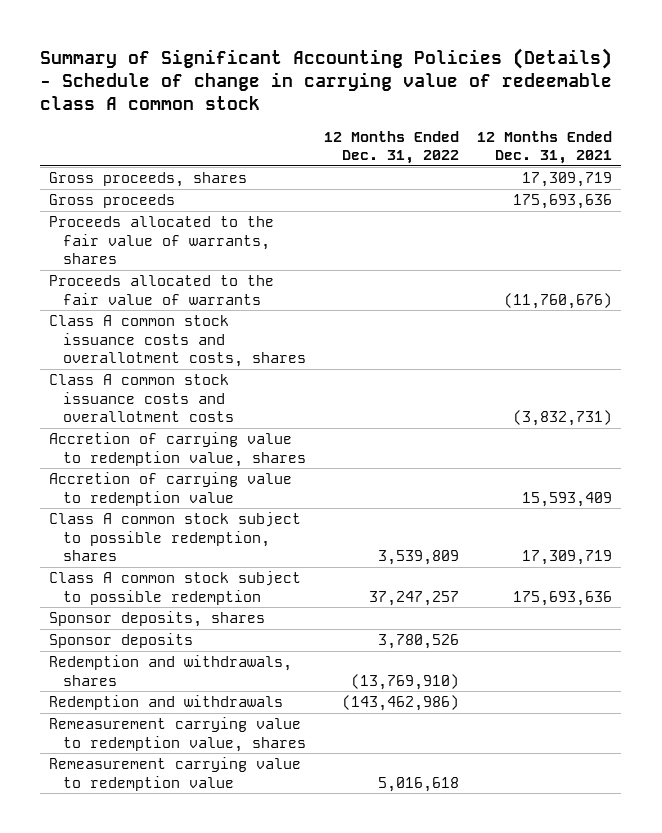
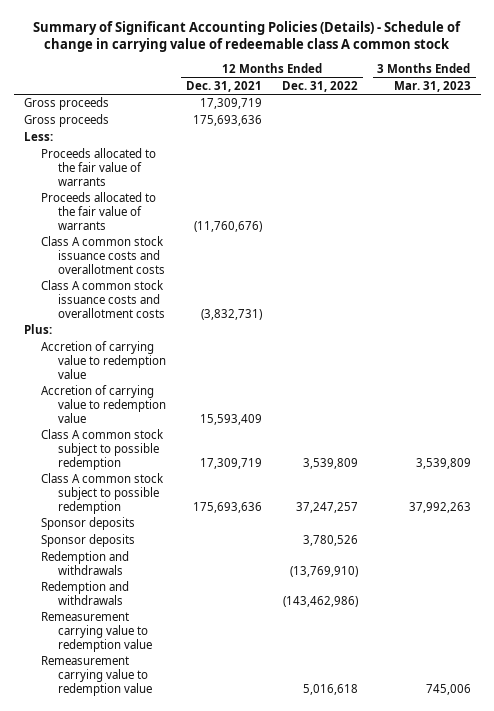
- | 12 Months Ended Dec. 31, 2022 | 12 Months Ended Dec. 31, 2021
+ | 12 Months Ended Dec. 31, 2021 | 12 Months Ended Dec. 31, 2022 | 3 Months Ended Mar. 31, 2023
- Gross proceeds, shares | | 17,309,719
+ Gross proceeds | 17,309,719 | |
- Proceeds allocated to the fair value of warrants, shares
+ Less:
+ Proceeds allocated to the fair value of warrants
- Class A common stock issuance costs and overallotment costs, shares
+ Class A common stock issuance costs and overallotment costs
- Accretion of carrying value to redemption value, shares
+ Plus:
+ Accretion of carrying value to redemption value
- Class A common stock subject to possible redemption, shares | 3,539,809 | 17,309,719
+ Class A common stock subject to possible redemption | 17,309,719 | 3,539,809 | 3,539,809
- Sponsor deposits, shares
+ Sponsor deposits
- Redemption and withdrawals, shares | (13,769,910) |
+ Redemption and withdrawals | | (13,769,910) |
- Remeasurement carrying value to redemption value, shares
+ Remeasurement carrying value to redemption value

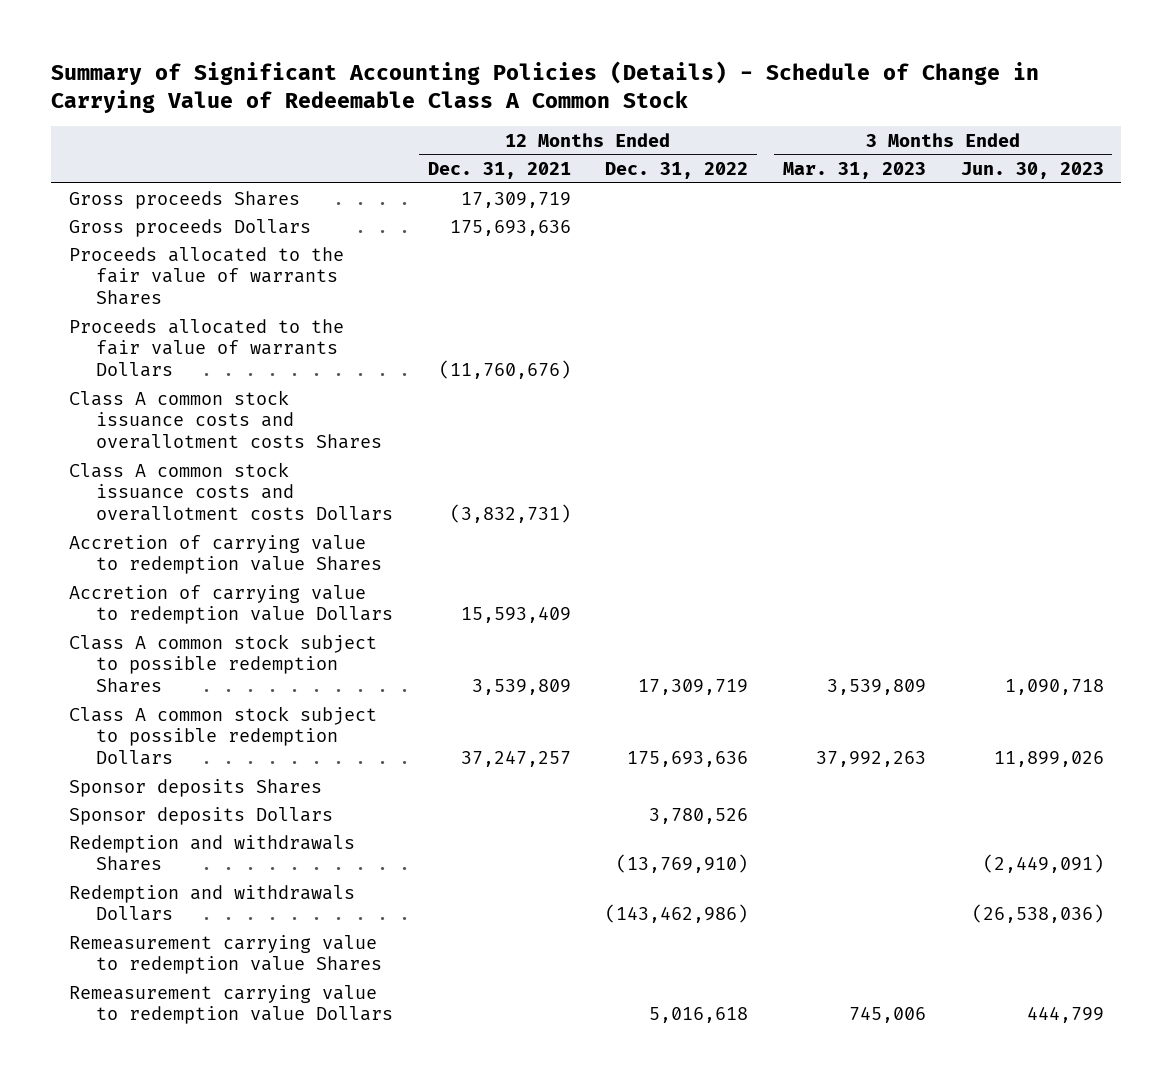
- Summary of Significant Accounting Policies (Details) - Schedule of change in carrying value of redeemable class A common stock
+ Summary of Significant Accounting Policies (Details) - Schedule of Change in Carrying Value of Redeemable Class A Common Stock
- | 12 Months Ended Dec. 31, 2021 | 12 Months Ended Dec. 31, 2022 | 3 Months Ended Mar. 31, 2023
+ | 12 Months Ended Dec. 31, 2021 | 12 Months Ended Dec. 31, 2022 | 3 Months Ended Mar. 31, 2023 | 3 Months Ended Jun. 30, 2023
- Gross proceeds | 17,309,719 | |
- Gross proceeds | 175,693,636 | |
- Less:
- Proceeds allocated to the fair value of warrants
- Proceeds allocated to the fair value of warrants | (11,760,676) | |
- Class A common stock issuance costs and overallotment costs
- Class A common stock issuance costs and overallotment costs | (3,832,731) | |
- Plus:
- Accretion of carrying value to redemption value
- Accretion of carrying value to redemption value | 15,593,409 | |
- Class A common stock subject to possible redemption | 17,309,719 | 3,539,809 | 3,539,809
- Class A common stock subject to possible redemption | 175,693,636 | 37,247,257 | 37,992,263
- Sponsor deposits
- Sponsor deposits | | 3,780,526 |
- Redemption and withdrawals | | (13,769,910) |
- Redemption and withdrawals | | (143,462,986) |
- Remeasurement carrying value to redemption value
- Remeasurement carrying value to redemption value | | 5,016,618 | 745,006
+ Gross proceeds Shares | 17,309,719 | | |
+ Gross proceeds Dollars | 175,693,636 | | |
+ Proceeds allocated to the fair value of warrants Shares
+ Proceeds allocated to the fair value of warrants Dollars | (11,760,676) | | |
+ Class A common stock issuance costs and overallotment costs Shares
+ Class A common stock issuance costs and overallotment costs Dollars | (3,832,731) | | |
+ Accretion of carrying value to redemption value Shares
+ Accretion of carrying value to redemption value Dollars | 15,593,409 | | |
+ Class A common stock subject to possible redemption Shares | 3,539,809 | 17,309,719 | 3,539,809 | 1,090,718
+ Class A common stock subject to possible redemption Dollars | 37,247,257 | 175,693,636 | 37,992,263 | 11,899,026
+ Sponsor deposits Shares
+ Sponsor deposits Dollars | | 3,780,526 | |
+ Redemption and withdrawals Shares | | (13,769,910) | | (2,449,091)
+ Redemption and withdrawals Dollars | | (143,462,986) | | (26,538,036)
+ Remeasurement carrying value to redemption value Shares
+ Remeasurement carrying value to redemption value Dollars | | 5,016,618 | 745,006 | 444,799

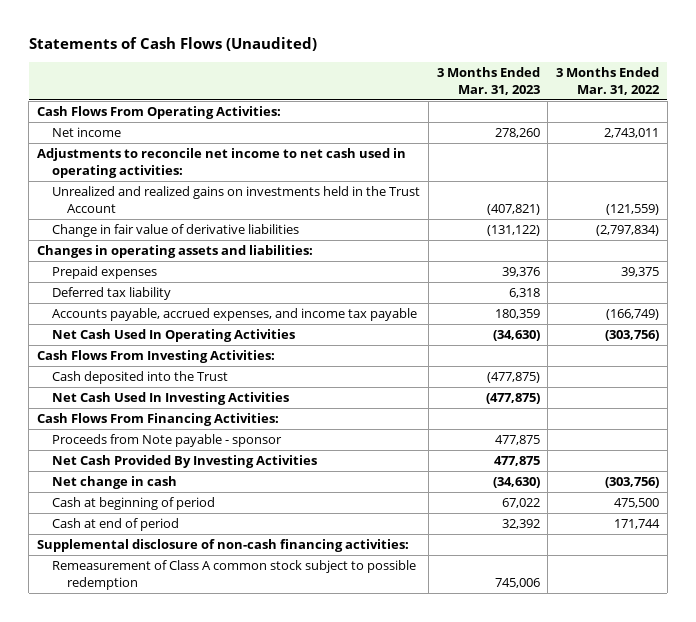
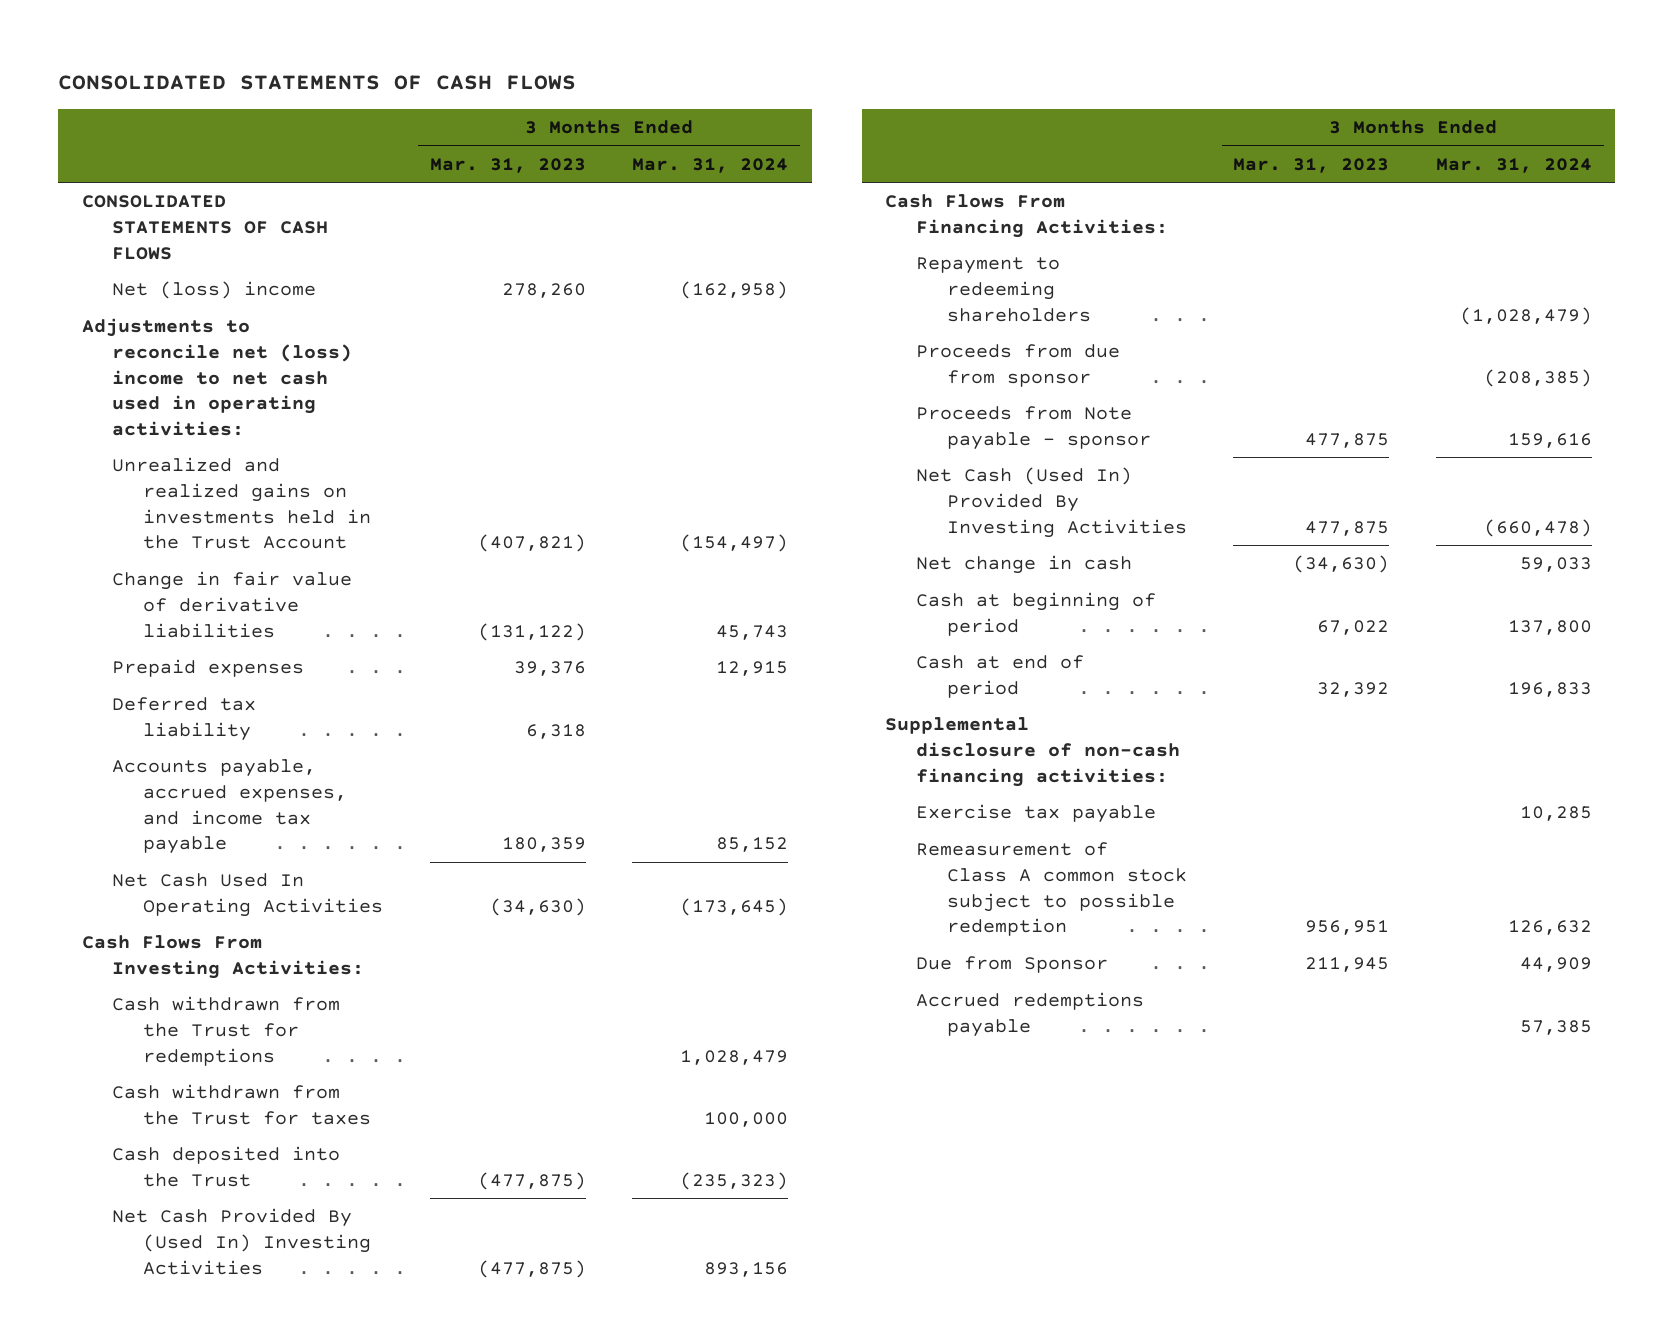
- Statements of Cash Flows (Unaudited)
+ CONSOLIDATED STATEMENTS OF CASH FLOWS
- | 3 Months Ended Mar. 31, 2023 | 3 Months Ended Mar. 31, 2022
+ | 3 Months Ended Mar. 31, 2023 | 3 Months Ended Mar. 31, 2024
- Cash Flows From Operating Activities:
- Net income | 278,260 | 2,743,011
- Adjustments to reconcile net income to net cash used in operating activities:
+ CONSOLIDATED STATEMENTS OF CASH FLOWS
+ Net (loss) income | 278,260 | (162,958)
+ Adjustments to reconcile net (loss) income to net cash used in operating activities:
- Changes in operating assets and liabilities:
+ Cash withdrawn from the Trust for redemptions | | 1,028,479
+ Cash withdrawn from the Trust for taxes | | 100,000
- Net Cash Used In Investing Activities | (477,875) |
+ Net Cash Provided By (Used In) Investing Activities | (477,875) | 893,156
+ Repayment to redeeming shareholders | | (1,028,479)
+ Proceeds from due from sponsor | | (208,385)
- Net Cash Provided By Investing Activities | 477,875 |
+ Net Cash (Used In) Provided By Investing Activities | 477,875 | (660,478)
- Remeasurement of Class A common stock subject to possible redemption | 745,006 |
+ Exercise tax payable | | 10,285
+ Remeasurement of Class A common stock subject to possible redemption | 956,951 | 126,632
+ Due from Sponsor | 211,945 | 44,909
+ Accrued redemptions payable | | 57,385

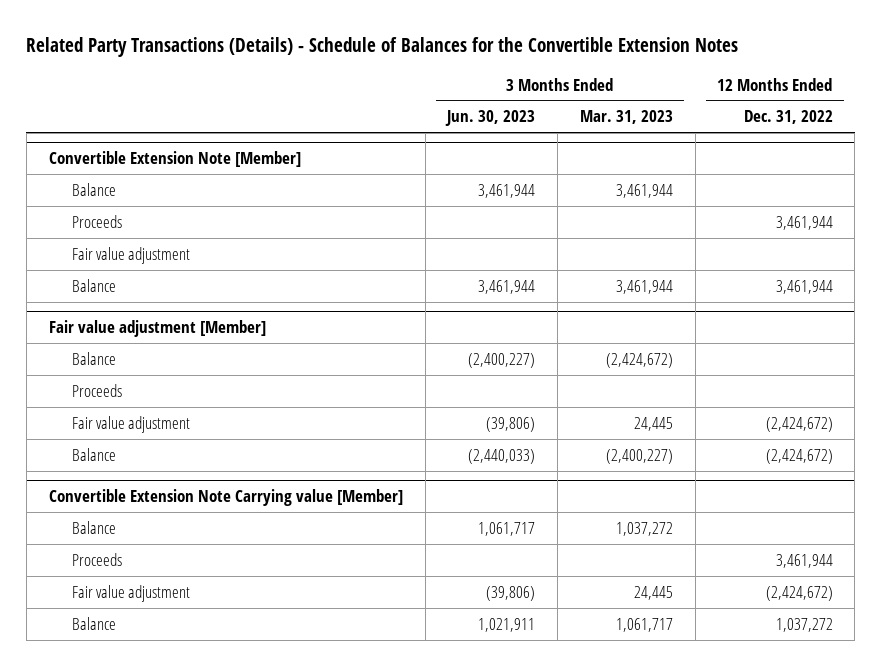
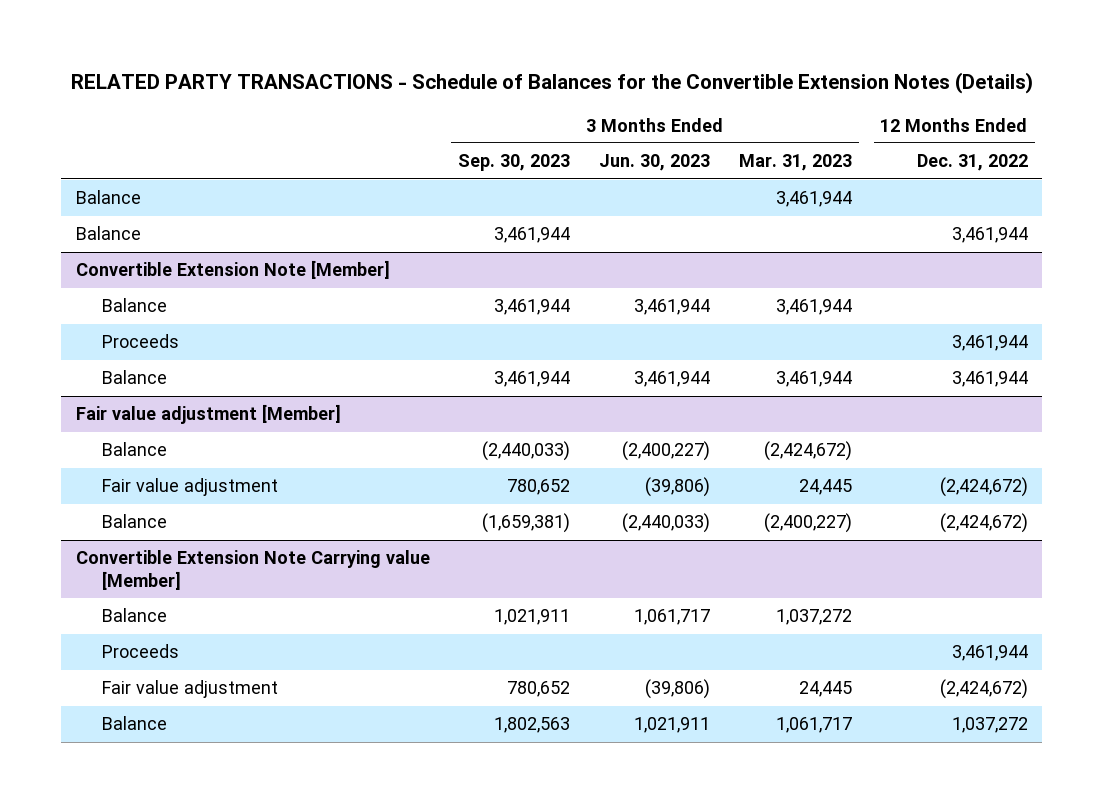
- Related Party Transactions (Details) - Schedule of Balances for the Convertible Extension Notes
+ RELATED PARTY TRANSACTIONS - Schedule of Balances for the Convertible Extension Notes (Details)
- | 3 Months Ended Jun. 30, 2023 | 3 Months Ended Mar. 31, 2023 | 12 Months Ended Dec. 31, 2022
+ | 3 Months Ended Sep. 30, 2023 | 3 Months Ended Jun. 30, 2023 | 3 Months Ended Mar. 31, 2023 | 12 Months Ended Dec. 31, 2022
+ Balance | | | 3,461,944 |
+ Balance | 3,461,944 | | | 3,461,944
@ Convertible Extension Note [Member]
- Fair value adjustment
@ Fair value adjustment [Member]
- Proceeds

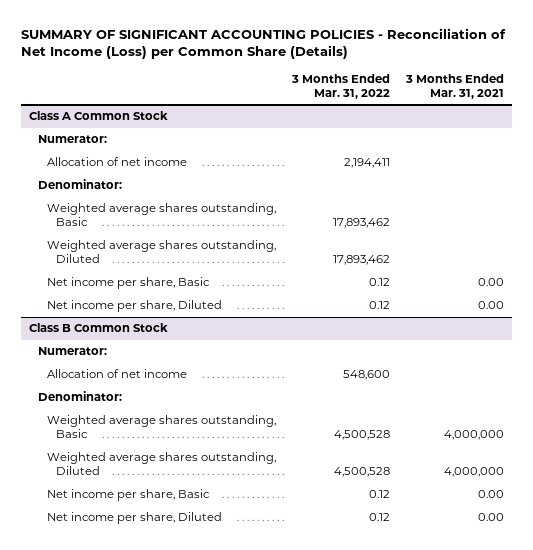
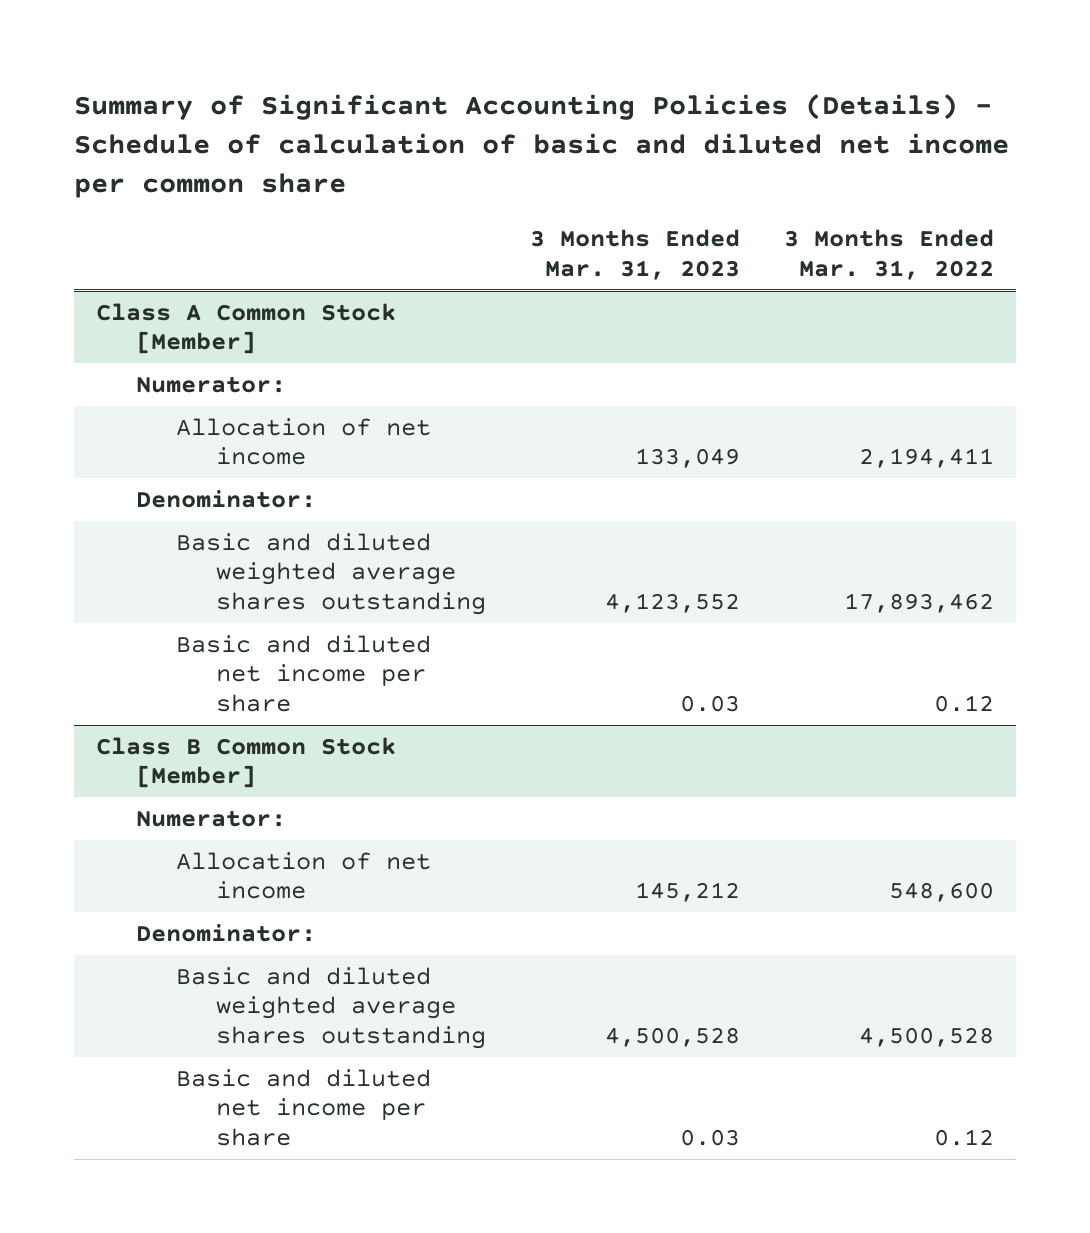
- SUMMARY OF SIGNIFICANT ACCOUNTING POLICIES - Reconciliation of Net Income (Loss) per Common Share (Details)
+ Summary of Significant Accounting Policies (Details) - Schedule of calculation of basic and diluted net income per common share
- | 3 Months Ended Mar. 31, 2022 | 3 Months Ended Mar. 31, 2021
+ | 3 Months Ended Mar. 31, 2023 | 3 Months Ended Mar. 31, 2022
- Class A Common Stock
+ Class A Common Stock [Member]
- Weighted average shares outstanding, Basic | 17,893,462 |
- Weighted average shares outstanding, Diluted | 17,893,462 |
- Net income per share, Basic | 0.12 | 0.00
- Net income per share, Diluted | 0.12 | 0.00
- Class B Common Stock
+ Basic and diluted weighted average shares outstanding | 4,123,552 | 17,893,462
+ Basic and diluted net income per share | 0.03 | 0.12
+ Class B Common Stock [Member]
- Weighted average shares outstanding, Basic | 4,500,528 | 4,000,000
- Weighted average shares outstanding, Diluted | 4,500,528 | 4,000,000
- Net income per share, Basic | 0.12 | 0.00
- Net income per share, Diluted | 0.12 | 0.00
+ Basic and diluted weighted average shares outstanding | 4,500,528 | 4,500,528
+ Basic and diluted net income per share | 0.03 | 0.12

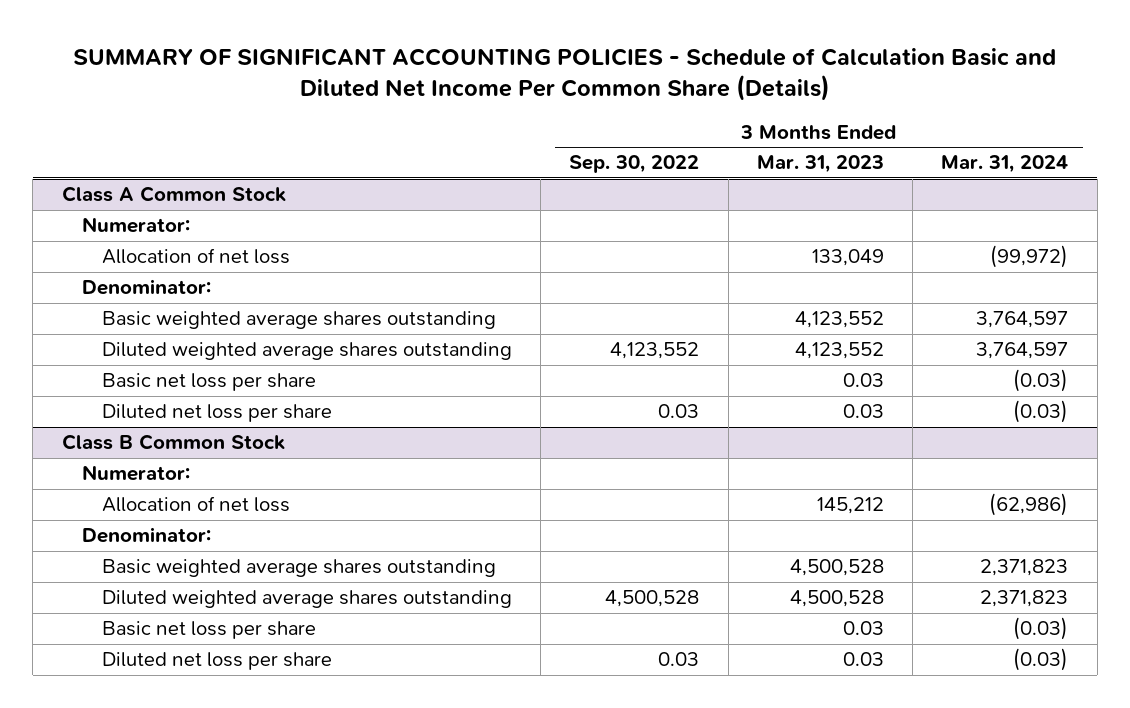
- Summary of Significant Accounting Policies (Details) - Schedule of calculation of basic and diluted net income per common share
+ SUMMARY OF SIGNIFICANT ACCOUNTING POLICIES - Schedule of Calculation Basic and Diluted Net Income Per Common Share (Details)
- | 3 Months Ended Mar. 31, 2023 | 3 Months Ended Mar. 31, 2022
+ | 3 Months Ended Sep. 30, 2022 | 3 Months Ended Mar. 31, 2023 | 3 Months Ended Mar. 31, 2024
- Class A Common Stock [Member]
+ Class A Common Stock
- Allocation of net income | 133,049 | 2,194,411
+ Allocation of net loss | | 133,049 | (99,972)
- Basic and diluted weighted average shares outstanding | 4,123,552 | 17,893,462
- Basic and diluted net income per share | 0.03 | 0.12
- Class B Common Stock [Member]
+ Basic weighted average shares outstanding | | 4,123,552 | 3,764,597
+ Diluted weighted average shares outstanding | 4,123,552 | 4,123,552 | 3,764,597
+ Basic net loss per share | | 0.03 | (0.03)
+ Diluted net loss per share | 0.03 | 0.03 | (0.03)
+ Class B Common Stock
- Allocation of net income | 145,212 | 548,600
+ Allocation of net loss | | 145,212 | (62,986)
- Basic and diluted weighted average shares outstanding | 4,500,528 | 4,500,528
- Basic and diluted net income per share | 0.03 | 0.12
+ Basic weighted average shares outstanding | | 4,500,528 | 2,371,823
+ Diluted weighted average shares outstanding | 4,500,528 | 4,500,528 | 2,371,823
+ Basic net loss per share | | 0.03 | (0.03)
+ Diluted net loss per share | 0.03 | 0.03 | (0.03)

